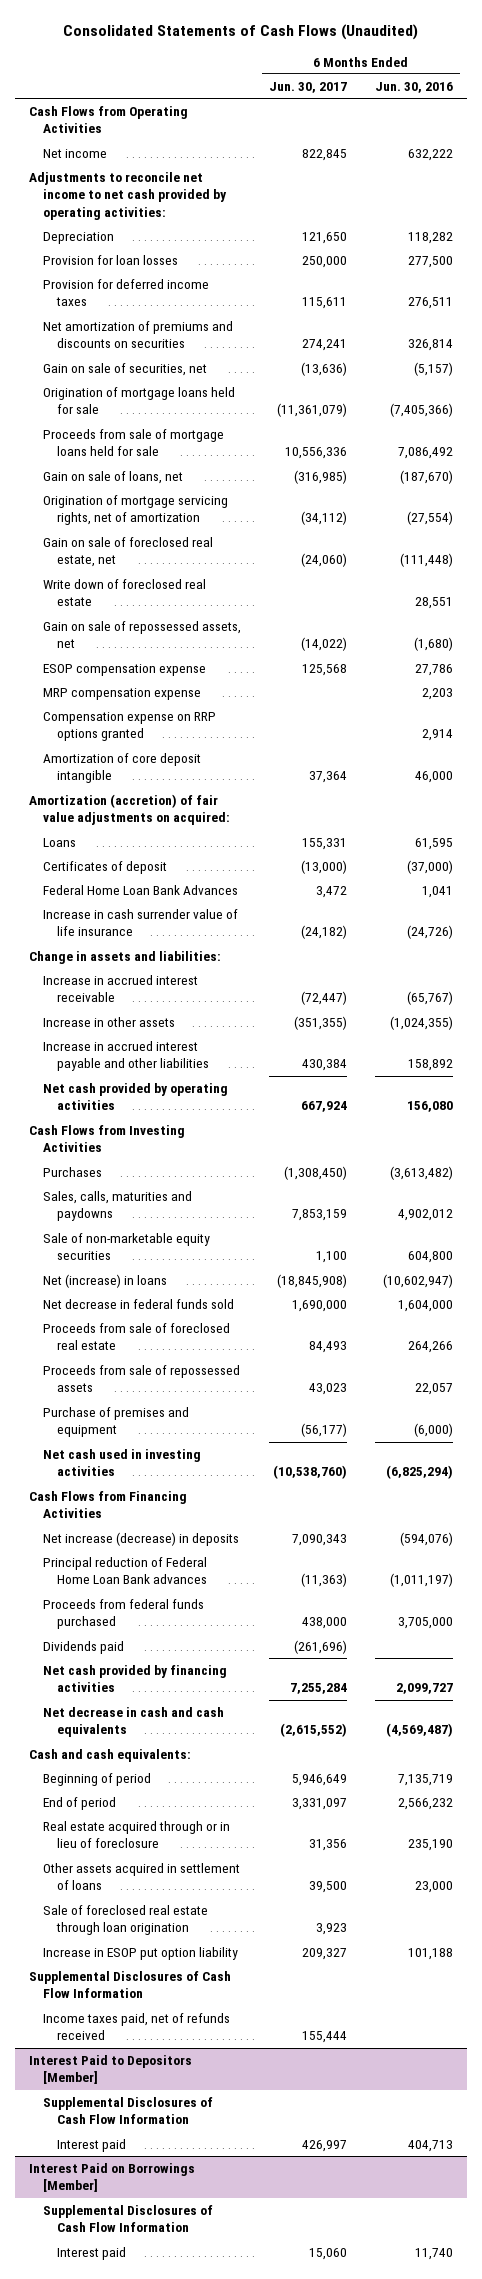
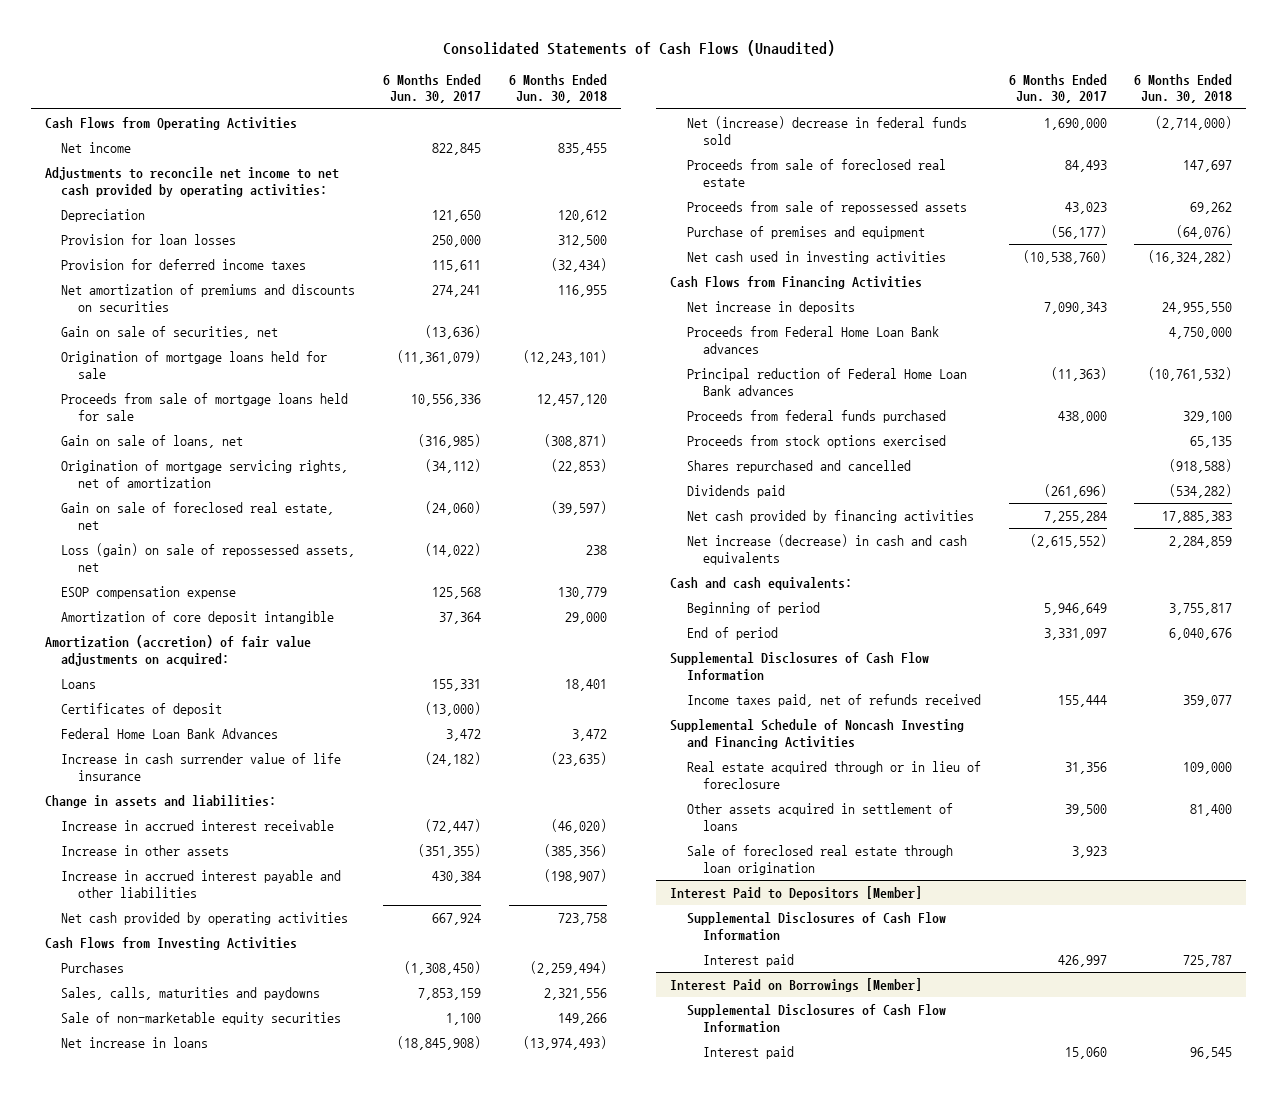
- | 6 Months Ended Jun. 30, 2017 | 6 Months Ended Jun. 30, 2016
+ | 6 Months Ended Jun. 30, 2017 | 6 Months Ended Jun. 30, 2018
- Write down of foreclosed real estate | | 28,551
- Gain on sale of repossessed assets, net | (14,022) | (1,680)
+ Loss (gain) on sale of repossessed assets, net | (14,022) | 238
- MRP compensation expense | | 2,203
- Compensation expense on RRP options granted | | 2,914
- Net (increase) in loans | (18,845,908) | (10,602,947)
- Net decrease in federal funds sold | 1,690,000 | 1,604,000
+ Net increase in loans | (18,845,908) | (13,974,493)
+ Net (increase) decrease in federal funds sold | 1,690,000 | (2,714,000)
- Net increase (decrease) in deposits | 7,090,343 | (594,076)
+ Net increase in deposits | 7,090,343 | 24,955,550
+ Proceeds from Federal Home Loan Bank advances | | 4,750,000
+ Proceeds from stock options exercised | | 65,135
+ Shares repurchased and cancelled | | (918,588)
- Net decrease in cash and cash equivalents | (2,615,552) | (4,569,487)
+ Net increase (decrease) in cash and cash equivalents | (2,615,552) | 2,284,859
moved up: Supplemental Disclosures of Cash Flow Information
moved up: Income taxes paid, net of refunds received | 155,444 | 359,077
+ Supplemental Schedule of Noncash Investing and Financing Activities
- Increase in ESOP put option liability | 209,327 | 101,188

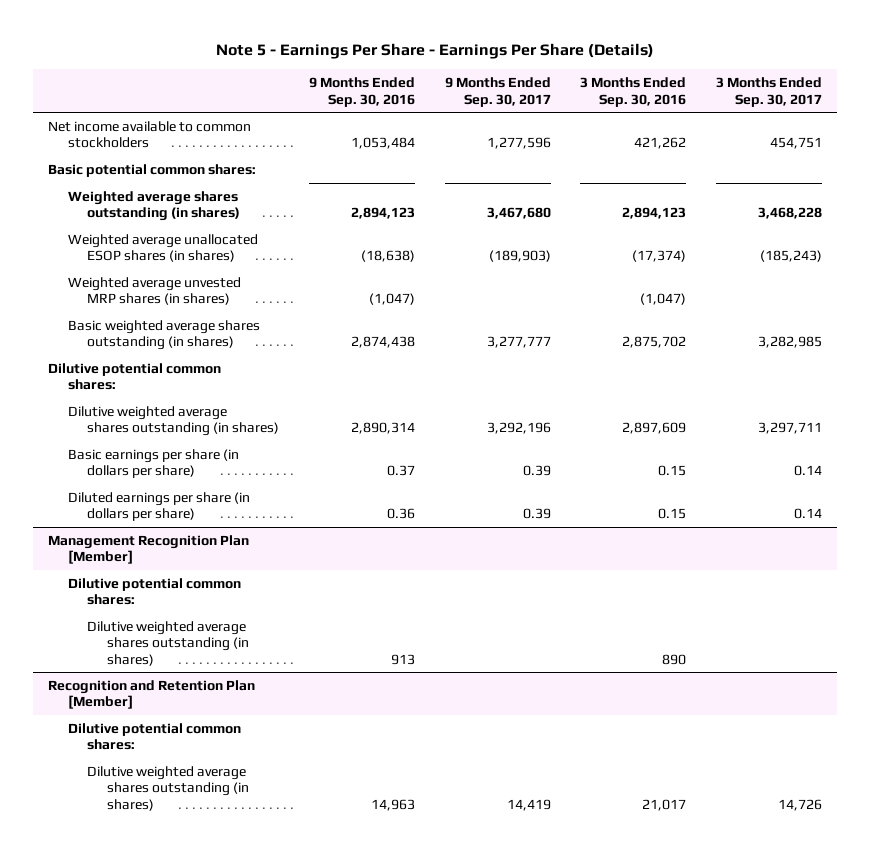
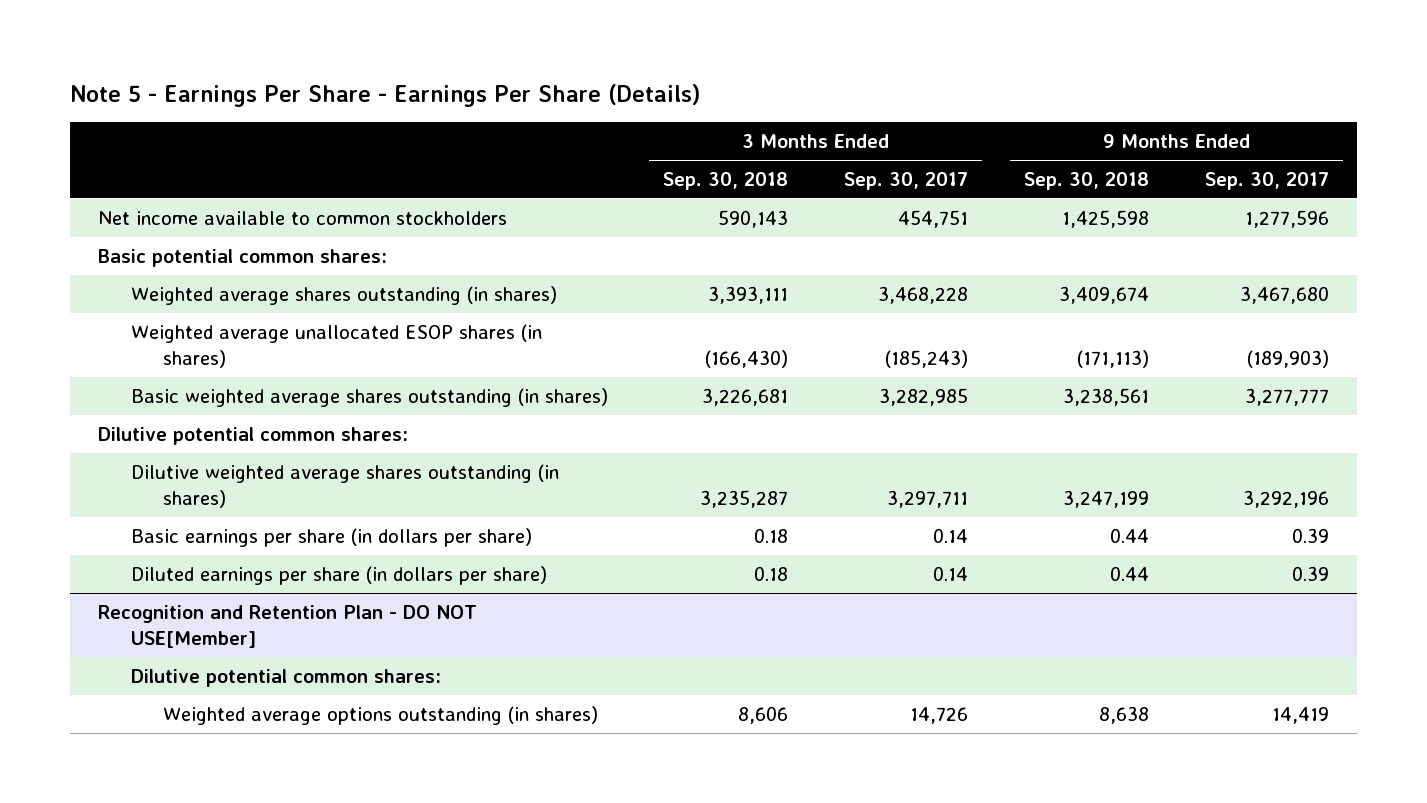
- | 9 Months Ended Sep. 30, 2016 | 9 Months Ended Sep. 30, 2017 | 3 Months Ended Sep. 30, 2016 | 3 Months Ended Sep. 30, 2017
+ | 3 Months Ended Sep. 30, 2018 | 3 Months Ended Sep. 30, 2017 | 9 Months Ended Sep. 30, 2018 | 9 Months Ended Sep. 30, 2017
- Weighted average unvested MRP shares (in shares) | (1,047) | | (1,047) |
- Management Recognition Plan [Member]
- Dilutive potential common shares:
- Dilutive weighted average shares outstanding (in shares) | 913 | | 890 |
- Recognition and Retention Plan [Member]
+ Recognition and Retention Plan - DO NOT USE[Member]
- Dilutive weighted average shares outstanding (in shares) | 14,963 | 14,419 | 21,017 | 14,726
+ Weighted average options outstanding (in shares) | 8,606 | 14,726 | 8,638 | 14,419

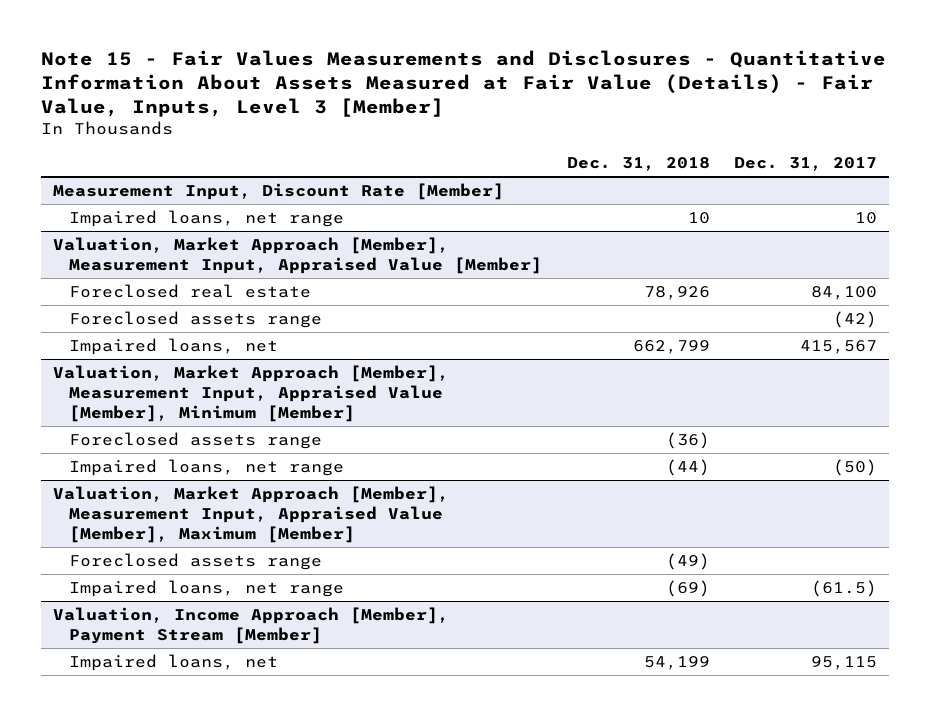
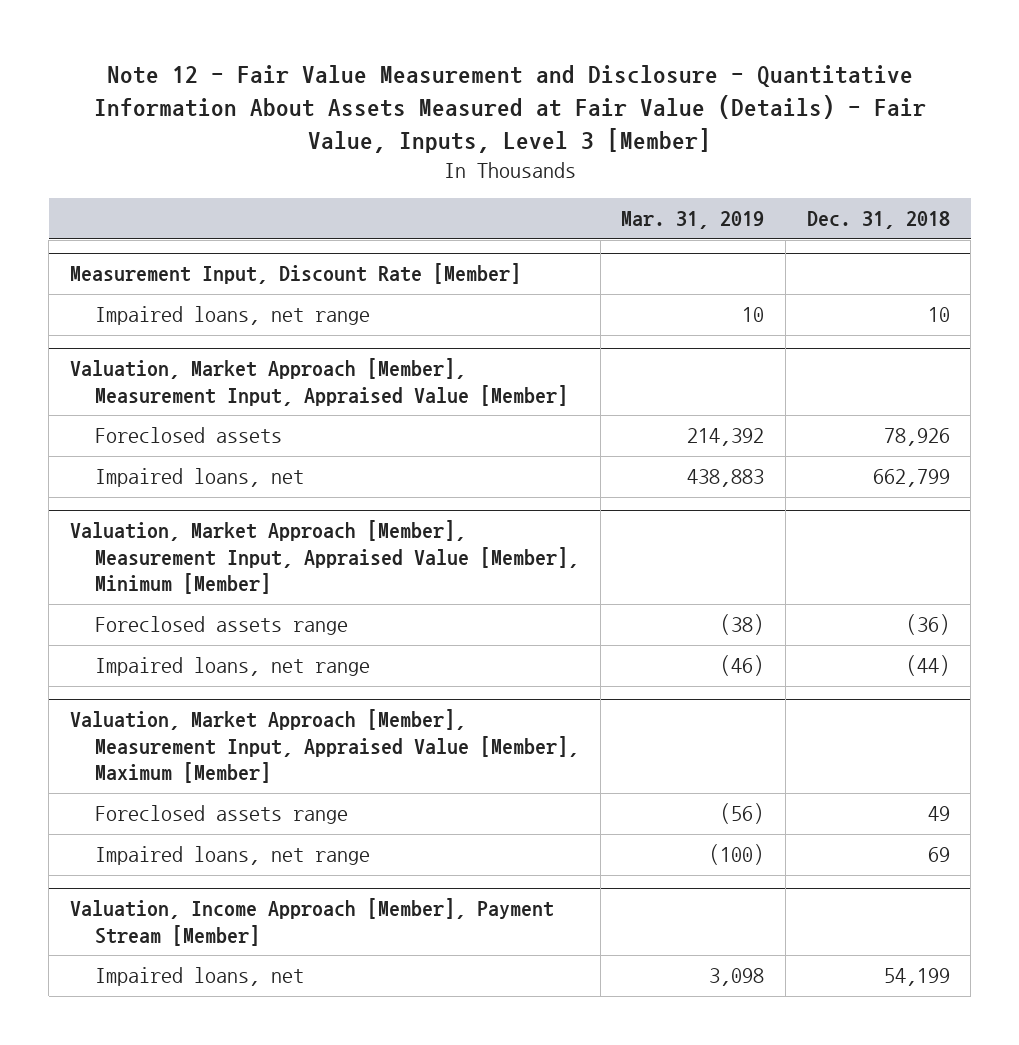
- Note 15 - Fair Values Measurements and Disclosures - Quantitative Information About Assets Measured at Fair Value (Details) - Fair Value, Inputs, Level 3 [Member]
+ Note 12 - Fair Value Measurement and Disclosure - Quantitative Information About Assets Measured at Fair Value (Details) - Fair Value, Inputs, Level 3 [Member]
- | Dec. 31, 2018 | Dec. 31, 2017
+ | Mar. 31, 2019 | Dec. 31, 2018
@ Valuation, Market Approach [Member], Measurement Input, Appraised Value [Member]
- Foreclosed real estate | 78,926 | 84,100
- Foreclosed assets range | | (42)
+ Foreclosed assets | 214,392 | 78,926
@ Valuation, Market Approach [Member], Measurement Input, Appraised Value [Member], Maximum [Member]
- Foreclosed assets range | (49) |
- Impaired loans, net range | (69) | (61.5)
+ Foreclosed assets range | (56) | 49
+ Impaired loans, net range | (100) | 69

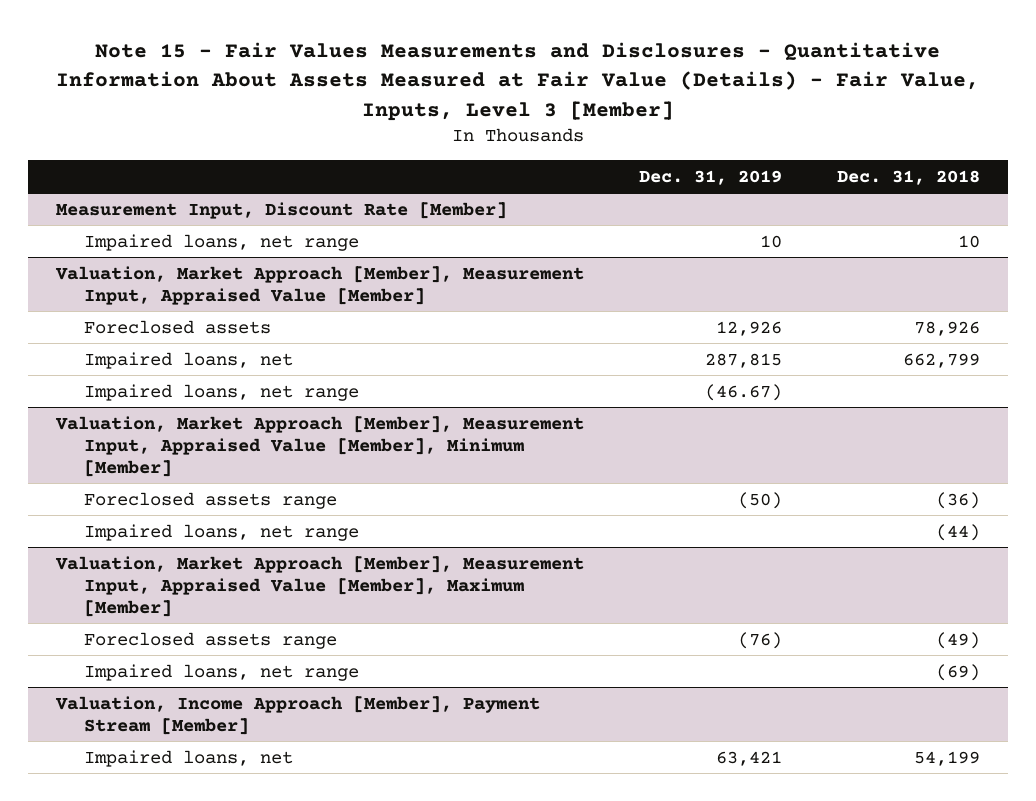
- Note 12 - Fair Value Measurement and Disclosure - Quantitative Information About Assets Measured at Fair Value (Details) - Fair Value, Inputs, Level 3 [Member]
+ Note 15 - Fair Values Measurements and Disclosures - Quantitative Information About Assets Measured at Fair Value (Details) - Fair Value, Inputs, Level 3 [Member]
- | Mar. 31, 2019 | Dec. 31, 2018
+ | Dec. 31, 2019 | Dec. 31, 2018
@ Valuation, Market Approach [Member], Measurement Input, Appraised Value [Member]
+ Impaired loans, net range | (46.67) |
@ Valuation, Market Approach [Member], Measurement Input, Appraised Value [Member], Maximum [Member]
- Foreclosed assets range | (56) | 49
- Impaired loans, net range | (100) | 69
+ Foreclosed assets range | (76) | (49)
+ Impaired loans, net range | | (69)

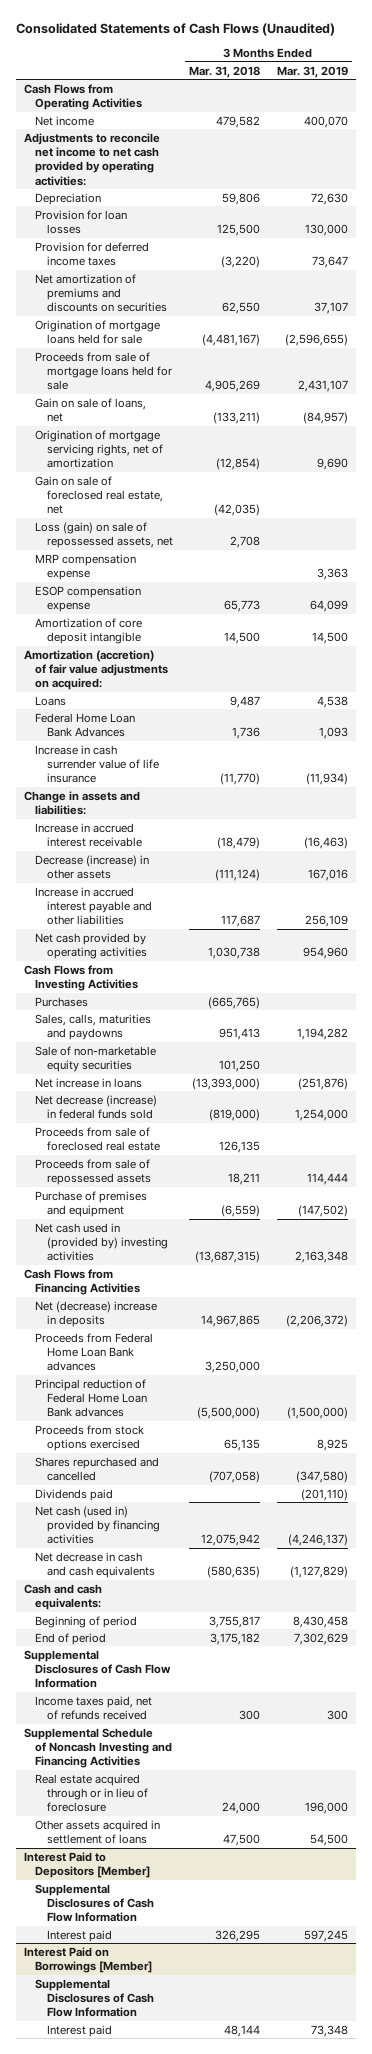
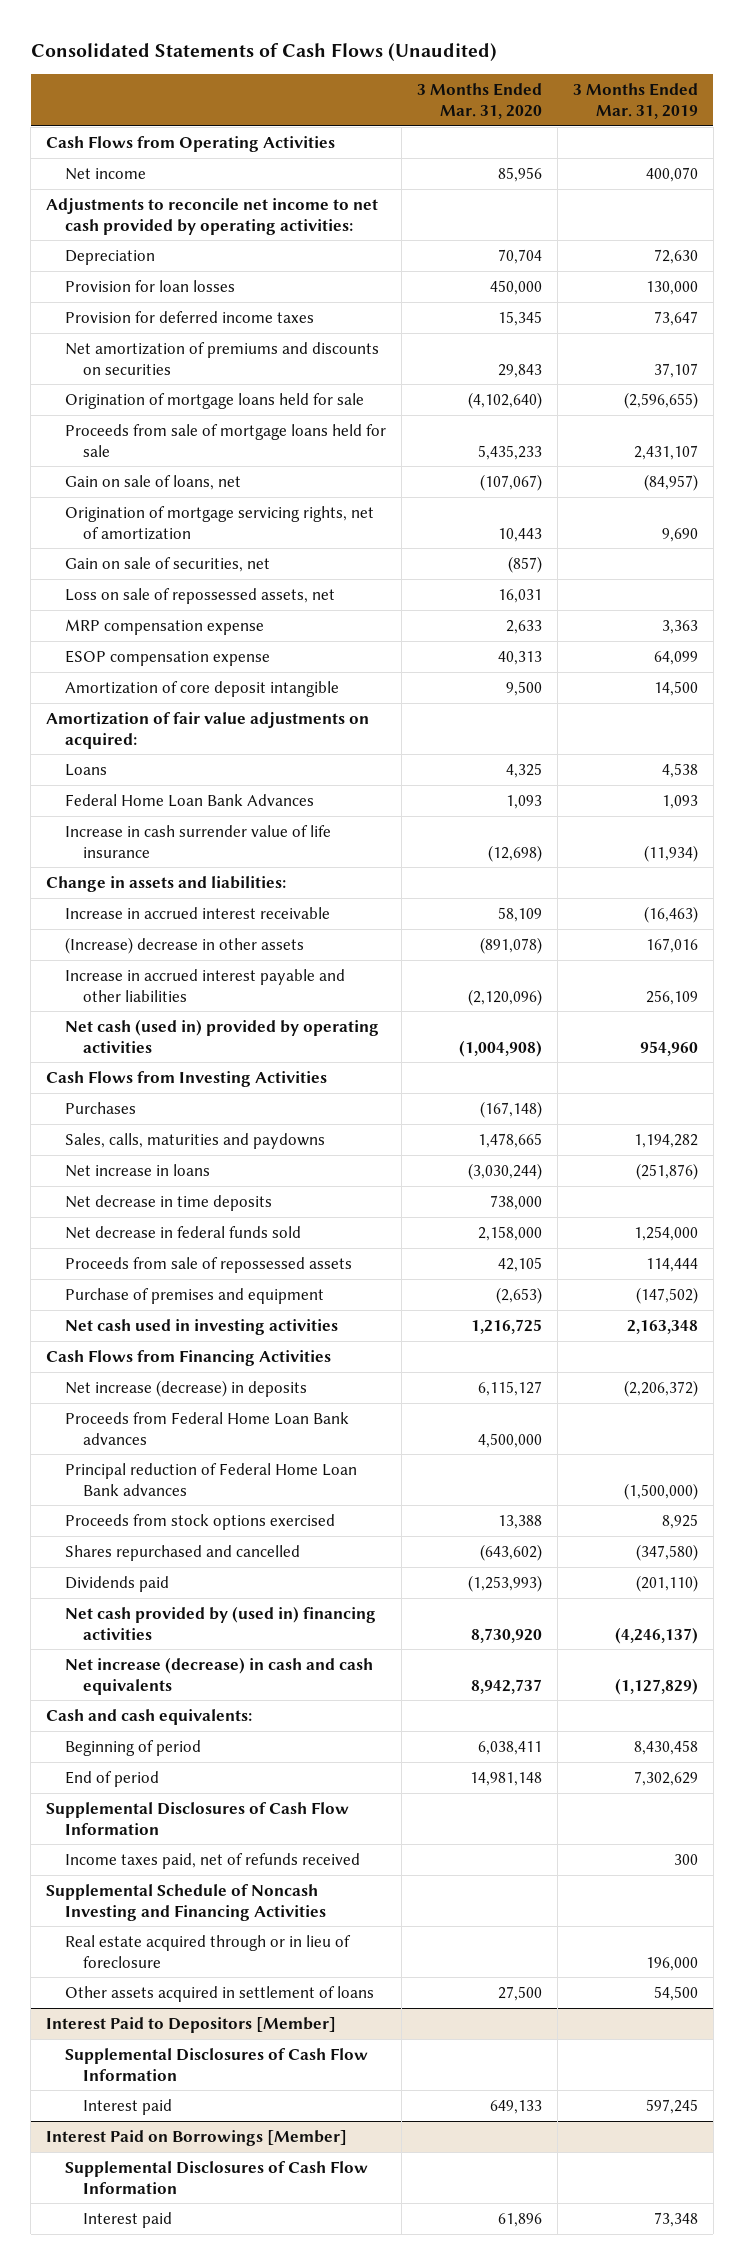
- | 3 Months Ended Mar. 31, 2018 | 3 Months Ended Mar. 31, 2019
+ | 3 Months Ended Mar. 31, 2020 | 3 Months Ended Mar. 31, 2019
- Gain on sale of foreclosed real estate, net | (42,035) |
- Loss (gain) on sale of repossessed assets, net | 2,708 |
+ Gain on sale of securities, net | (857) |
+ Loss on sale of repossessed assets, net | 16,031 |
- Amortization (accretion) of fair value adjustments on acquired:
+ Amortization of fair value adjustments on acquired:
- Decrease (increase) in other assets | (111,124) | 167,016
+ (Increase) decrease in other assets | (891,078) | 167,016
- Net cash provided by operating activities | 1,030,738 | 954,960
+ Net cash (used in) provided by operating activities | (1,004,908) | 954,960
- Sale of non-marketable equity securities | 101,250 |
- Net decrease (increase) in federal funds sold | (819,000) | 1,254,000
- Proceeds from sale of foreclosed real estate | 126,135 |
+ Net decrease in time deposits | 738,000 |
+ Net decrease in federal funds sold | 2,158,000 | 1,254,000
- Net cash used in (provided by) investing activities | (13,687,315) | 2,163,348
+ Net cash used in investing activities | 1,216,725 | 2,163,348
- Net (decrease) increase in deposits | 14,967,865 | (2,206,372)
+ Net increase (decrease) in deposits | 6,115,127 | (2,206,372)
- Net cash (used in) provided by financing activities | 12,075,942 | (4,246,137)
- Net decrease in cash and cash equivalents | (580,635) | (1,127,829)
+ Net cash provided by (used in) financing activities | 8,730,920 | (4,246,137)
+ Net increase (decrease) in cash and cash equivalents | 8,942,737 | (1,127,829)

